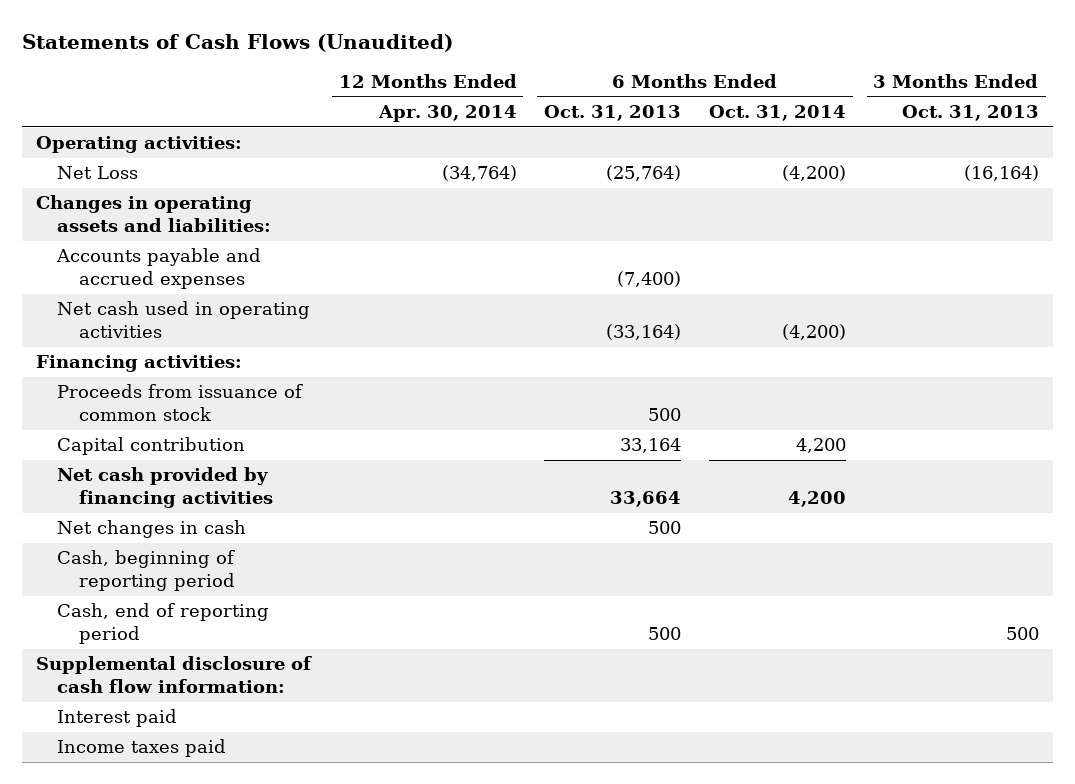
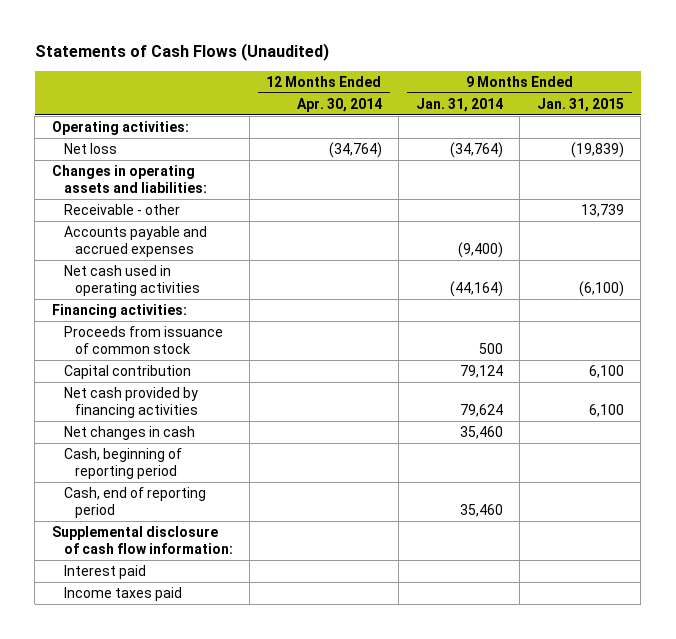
- | 12 Months Ended Apr. 30, 2014 | 6 Months Ended Oct. 31, 2013 | 6 Months Ended Oct. 31, 2014 | 3 Months Ended Oct. 31, 2013
+ | 12 Months Ended Apr. 30, 2014 | 9 Months Ended Jan. 31, 2014 | 9 Months Ended Jan. 31, 2015
- Net Loss | (34,764) | (25,764) | (4,200) | (16,164)
+ Net loss | (34,764) | (34,764) | (19,839)
+ Receivable - other | | | 13,739

